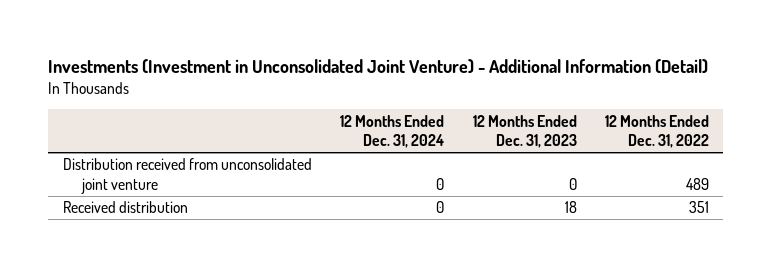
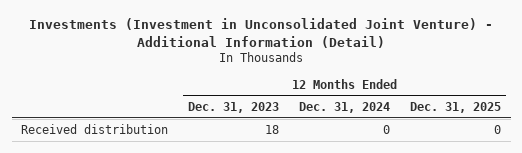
- | 12 Months Ended Dec. 31, 2024 | 12 Months Ended Dec. 31, 2023 | 12 Months Ended Dec. 31, 2022
+ | 12 Months Ended Dec. 31, 2023 | 12 Months Ended Dec. 31, 2024 | 12 Months Ended Dec. 31, 2025
- Distribution received from unconsolidated joint venture | 0 | 0 | 489

